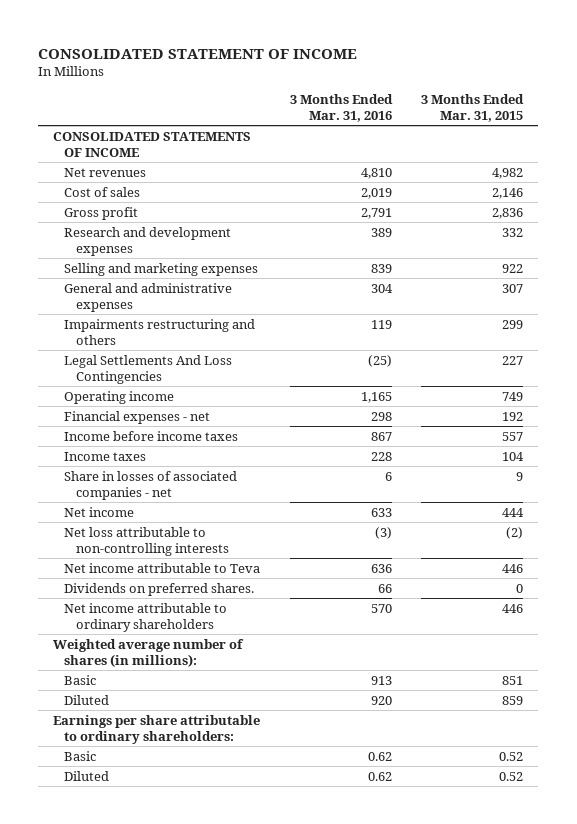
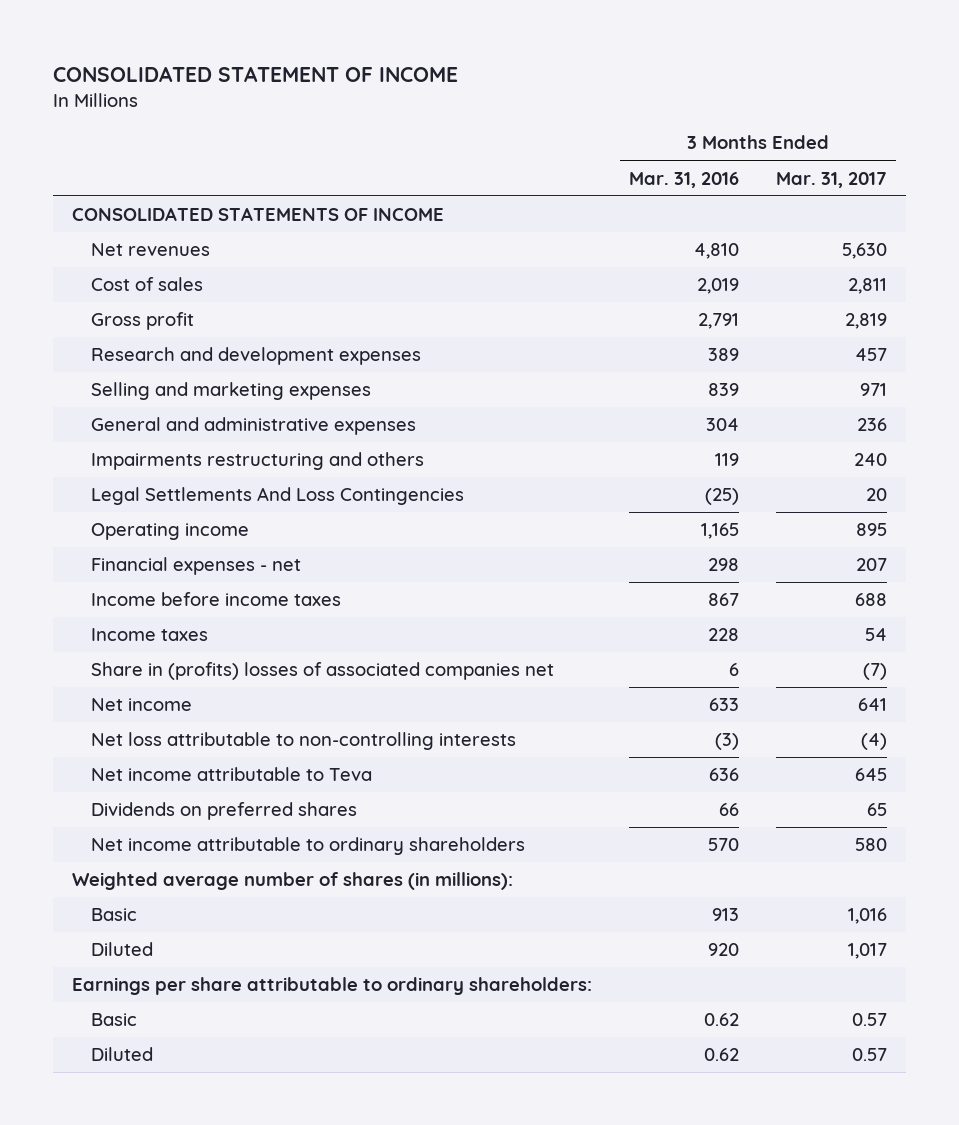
- | 3 Months Ended Mar. 31, 2016 | 3 Months Ended Mar. 31, 2015
+ | 3 Months Ended Mar. 31, 2016 | 3 Months Ended Mar. 31, 2017
- Share in losses of associated companies - net | 6 | 9
+ Share in (profits) losses of associated companies net | 6 | (7)
- Dividends on preferred shares. | 66 | 0
+ Dividends on preferred shares | 66 | 65

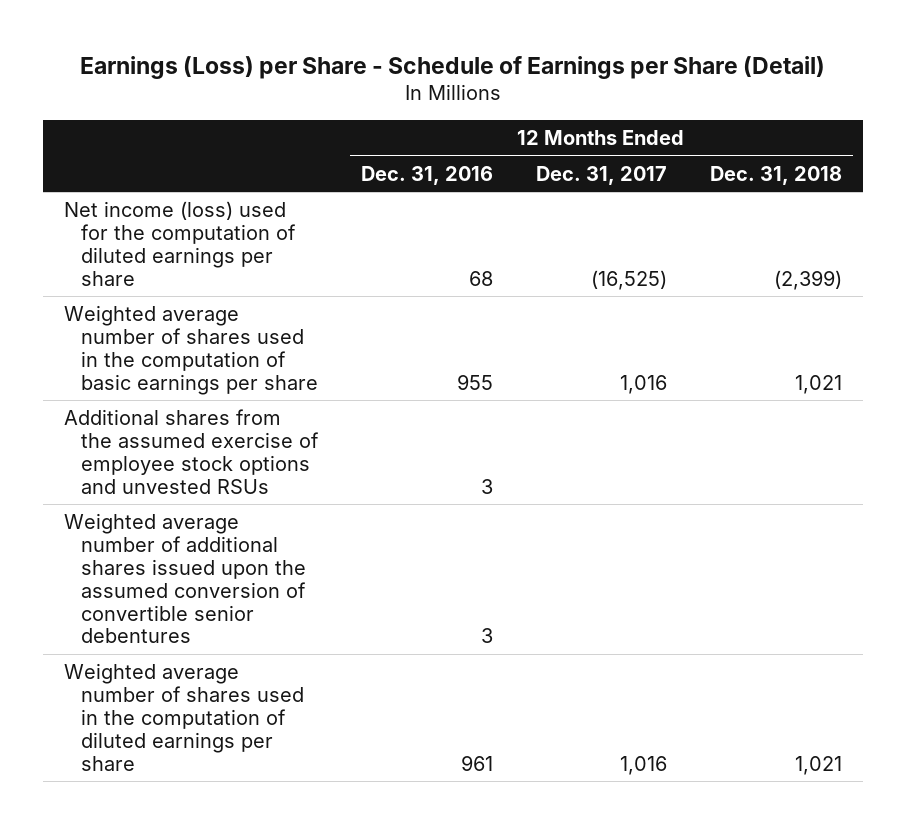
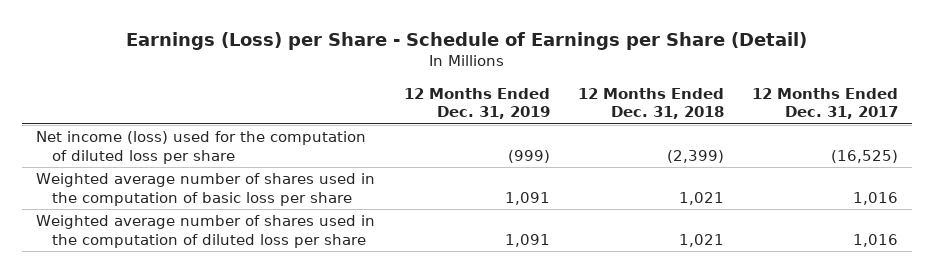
- | 12 Months Ended Dec. 31, 2016 | 12 Months Ended Dec. 31, 2017 | 12 Months Ended Dec. 31, 2018
+ | 12 Months Ended Dec. 31, 2019 | 12 Months Ended Dec. 31, 2018 | 12 Months Ended Dec. 31, 2017
- Net income (loss) used for the computation of diluted earnings per share | 68 | (16,525) | (2,399)
- Weighted average number of shares used in the computation of basic earnings per share | 955 | 1,016 | 1,021
- Additional shares from the assumed exercise of employee stock options and unvested RSUs | 3 | |
- Weighted average number of additional shares issued upon the assumed conversion of convertible senior debentures | 3 | |
- Weighted average number of shares used in the computation of diluted earnings per share | 961 | 1,016 | 1,021
+ Net income (loss) used for the computation of diluted loss per share | (999) | (2,399) | (16,525)
+ Weighted average number of shares used in the computation of basic loss per share | 1,091 | 1,021 | 1,016
+ Weighted average number of shares used in the computation of diluted loss per share | 1,091 | 1,021 | 1,016

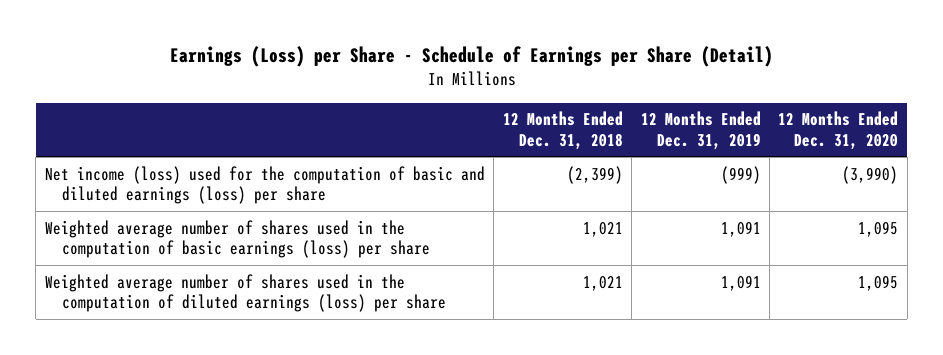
- | 12 Months Ended Dec. 31, 2019 | 12 Months Ended Dec. 31, 2018 | 12 Months Ended Dec. 31, 2017
+ | 12 Months Ended Dec. 31, 2018 | 12 Months Ended Dec. 31, 2019 | 12 Months Ended Dec. 31, 2020
- Net income (loss) used for the computation of diluted loss per share | (999) | (2,399) | (16,525)
- Weighted average number of shares used in the computation of basic loss per share | 1,091 | 1,021 | 1,016
- Weighted average number of shares used in the computation of diluted loss per share | 1,091 | 1,021 | 1,016
+ Net income (loss) used for the computation of basic and diluted earnings (loss) per share | (2,399) | (999) | (3,990)
+ Weighted average number of shares used in the computation of basic earnings (loss) per share | 1,021 | 1,091 | 1,095
+ Weighted average number of shares used in the computation of diluted earnings (loss) per share | 1,021 | 1,091 | 1,095

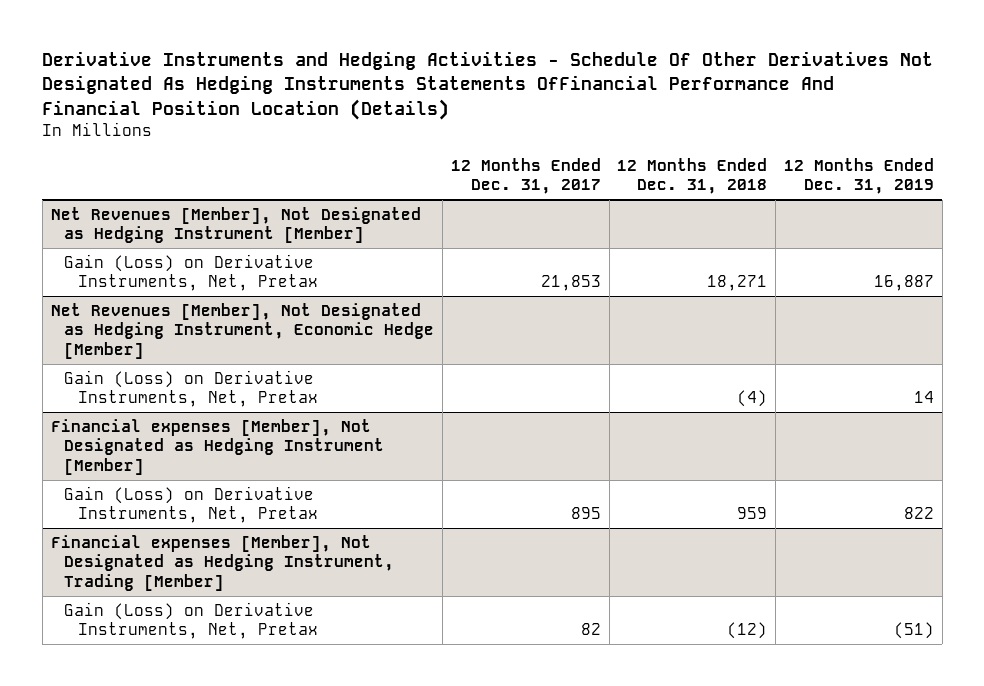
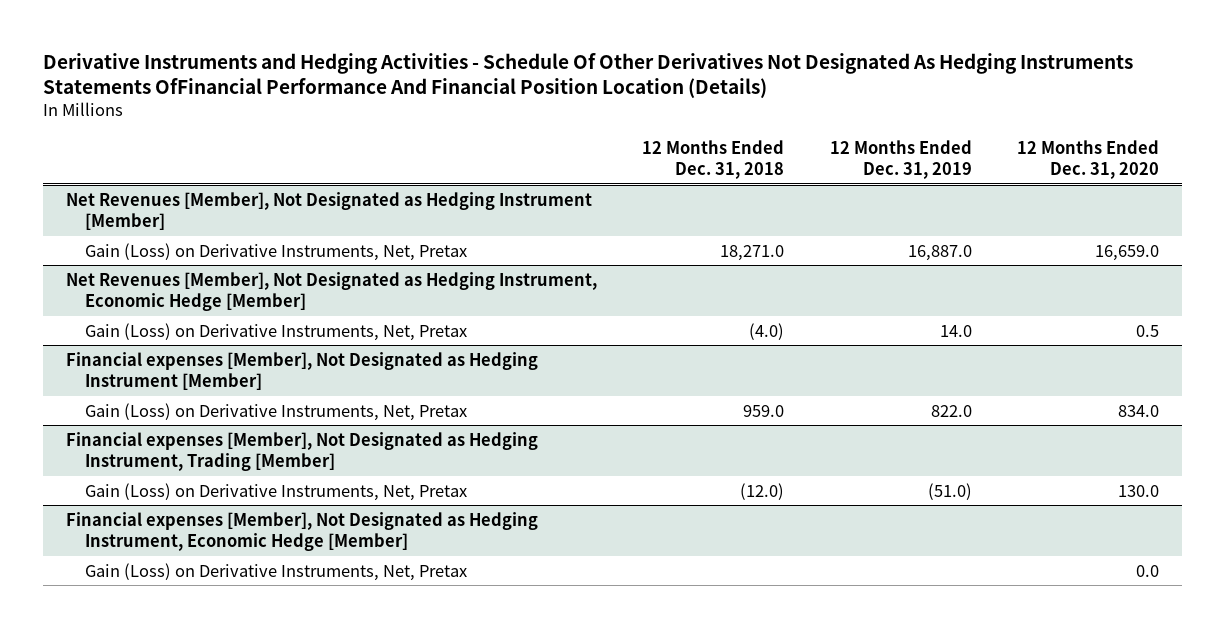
- | 12 Months Ended Dec. 31, 2017 | 12 Months Ended Dec. 31, 2018 | 12 Months Ended Dec. 31, 2019
+ | 12 Months Ended Dec. 31, 2018 | 12 Months Ended Dec. 31, 2019 | 12 Months Ended Dec. 31, 2020
@ Net Revenues [Member], Not Designated as Hedging Instrument [Member]
- Gain (Loss) on Derivative Instruments, Net, Pretax | 21,853 | 18,271 | 16,887
+ Gain (Loss) on Derivative Instruments, Net, Pretax | 18,271.0 | 16,887.0 | 16,659.0
@ Net Revenues [Member], Not Designated as Hedging Instrument, Economic Hedge [Member]
- Gain (Loss) on Derivative Instruments, Net, Pretax | | (4) | 14
+ Gain (Loss) on Derivative Instruments, Net, Pretax | (4.0) | 14.0 | 0.5
@ Financial expenses [Member], Not Designated as Hedging Instrument [Member]
- Gain (Loss) on Derivative Instruments, Net, Pretax | 895 | 959 | 822
+ Gain (Loss) on Derivative Instruments, Net, Pretax | 959.0 | 822.0 | 834.0
@ Financial expenses [Member], Not Designated as Hedging Instrument, Trading [Member]
- Gain (Loss) on Derivative Instruments, Net, Pretax | 82 | (12) | (51)
+ Gain (Loss) on Derivative Instruments, Net, Pretax | (12.0) | (51.0) | 130.0
+ Financial expenses [Member], Not Designated as Hedging Instrument, Economic Hedge [Member]
+ Gain (Loss) on Derivative Instruments, Net, Pretax | | | 0.0

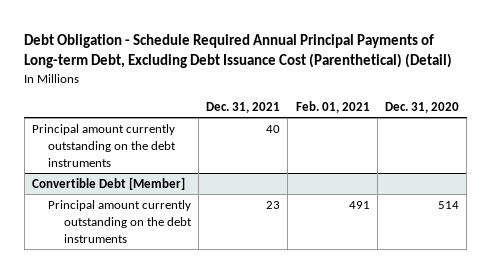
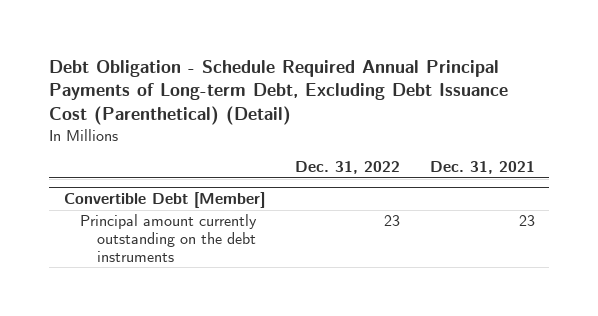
- | Dec. 31, 2021 | Feb. 01, 2021 | Dec. 31, 2020
+ | Dec. 31, 2022 | Dec. 31, 2021
- Principal amount currently outstanding on the debt instruments | 40 | |

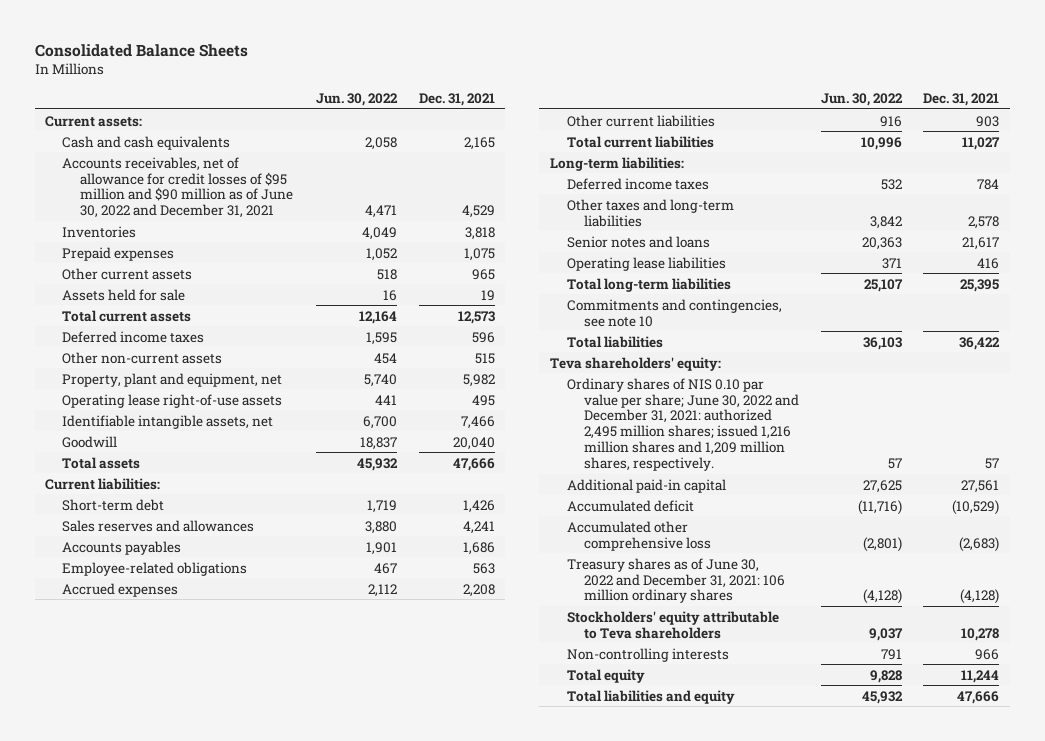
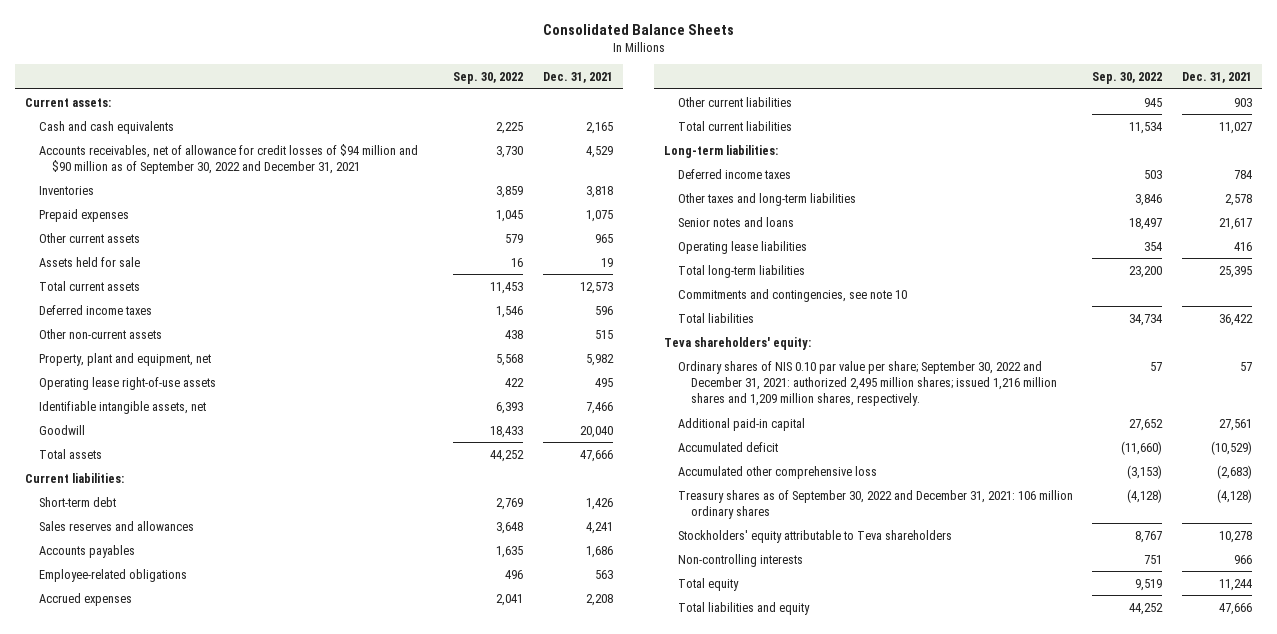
- | Jun. 30, 2022 | Dec. 31, 2021
+ | Sep. 30, 2022 | Dec. 31, 2021
- Accounts receivables, net of allowance for credit losses of $95 million and $90 million as of June 30, 2022 and December 31, 2021 | 4,471 | 4,529
+ Accounts receivables, net of allowance for credit losses of $94 million and $90 million as of September 30, 2022 and December 31, 2021 | 3,730 | 4,529
- Ordinary shares of NIS 0.10 par value per share; June 30, 2022 and December 31, 2021: authorized 2,495 million shares; issued 1,216 million shares and 1,209 million shares, respectively. | 57 | 57
+ Ordinary shares of NIS 0.10 par value per share; September 30, 2022 and December 31, 2021: authorized 2,495 million shares; issued 1,216 million shares and 1,209 million shares, respectively. | 57 | 57
- Treasury shares as of June 30, 2022 and December 31, 2021: 106 million ordinary shares | (4,128) | (4,128)
+ Treasury shares as of September 30, 2022 and December 31, 2021: 106 million ordinary shares | (4,128) | (4,128)

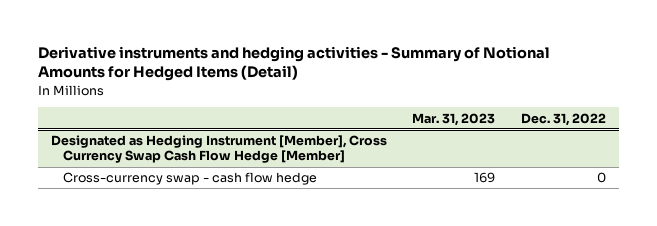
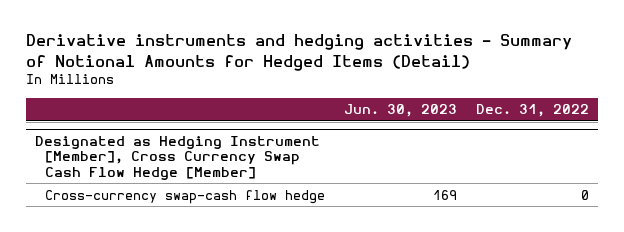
- | Mar. 31, 2023 | Dec. 31, 2022
+ | Jun. 30, 2023 | Dec. 31, 2022
@ Designated as Hedging Instrument [Member], Cross Currency Swap Cash Flow Hedge [Member]
- Cross-currency swap - cash flow hedge | 169 | 0
+ Cross-currency swap-cash flow hedge | 169 | 0

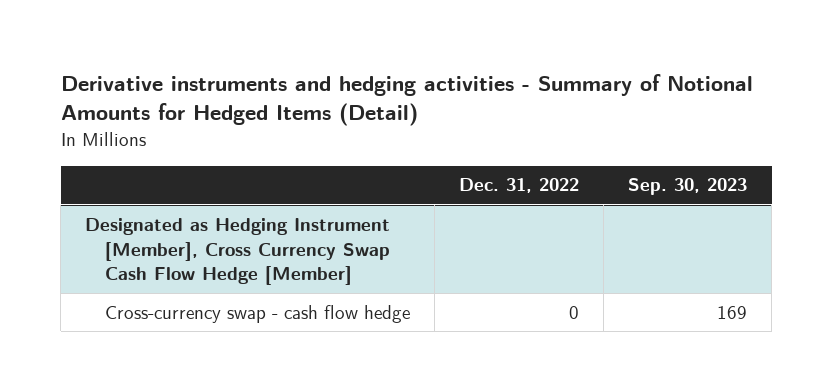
- | Jun. 30, 2023 | Dec. 31, 2022
+ | Dec. 31, 2022 | Sep. 30, 2023
@ Designated as Hedging Instrument [Member], Cross Currency Swap Cash Flow Hedge [Member]
- Cross-currency swap-cash flow hedge | 169 | 0
+ Cross-currency swap - cash flow hedge | 0 | 169

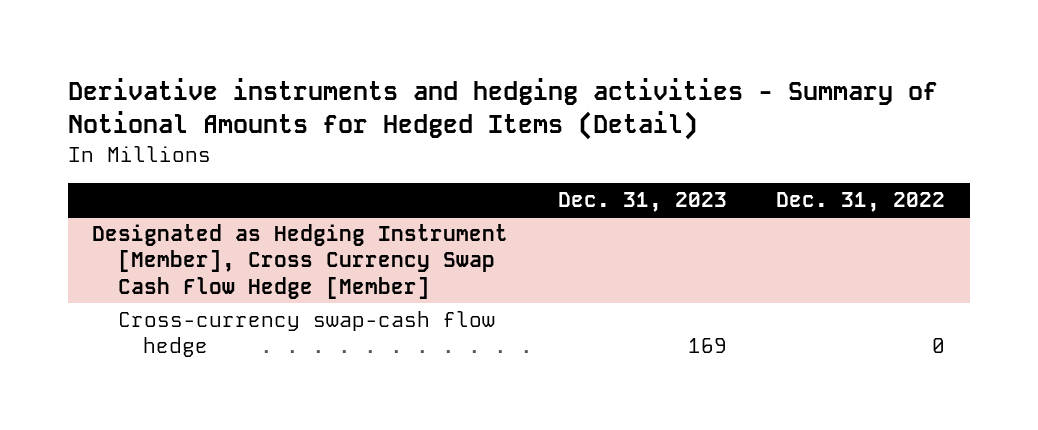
- | Dec. 31, 2022 | Sep. 30, 2023
+ | Dec. 31, 2023 | Dec. 31, 2022
@ Designated as Hedging Instrument [Member], Cross Currency Swap Cash Flow Hedge [Member]
- Cross-currency swap - cash flow hedge | 0 | 169
+ Cross-currency swap-cash flow hedge | 169 | 0

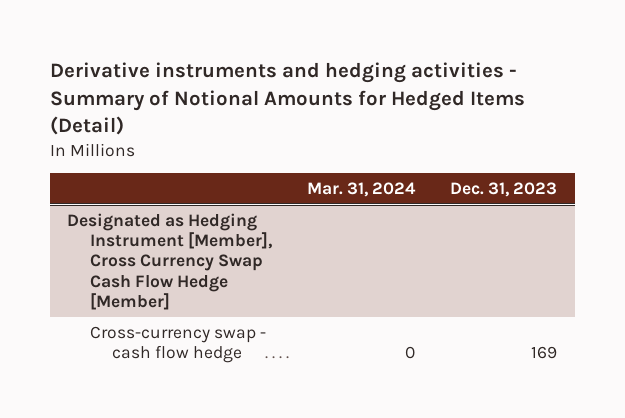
- | Dec. 31, 2023 | Dec. 31, 2022
+ | Mar. 31, 2024 | Dec. 31, 2023
@ Designated as Hedging Instrument [Member], Cross Currency Swap Cash Flow Hedge [Member]
- Cross-currency swap-cash flow hedge | 169 | 0
+ Cross-currency swap - cash flow hedge | 0 | 169

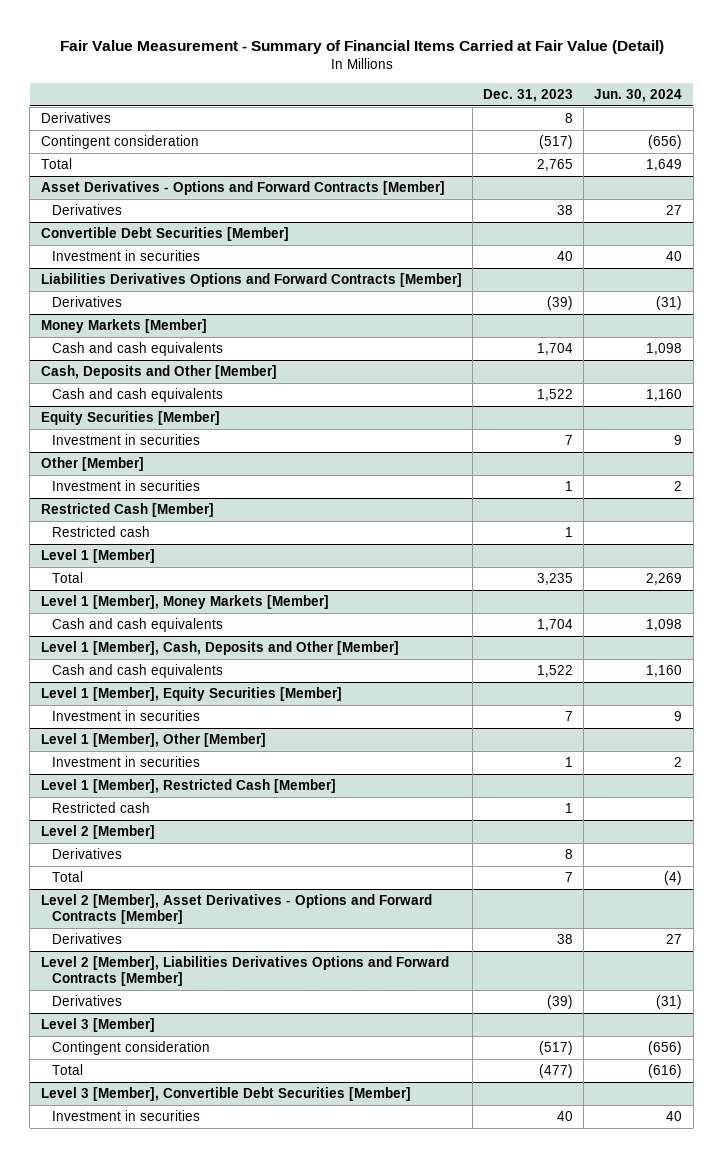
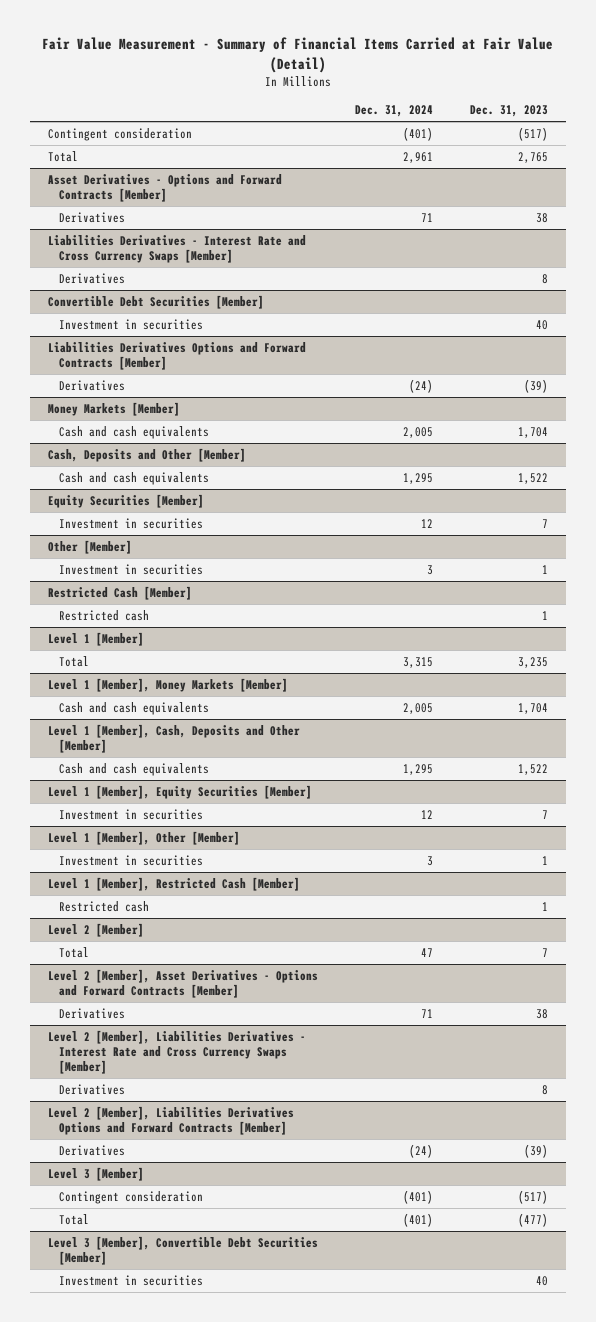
- | Dec. 31, 2023 | Jun. 30, 2024
+ | Dec. 31, 2024 | Dec. 31, 2023
- Derivatives | 8 |
+ Liabilities Derivatives - Interest Rate and Cross Currency Swaps [Member]
+ Derivatives | | 8
@ Level 2 [Member]
- Derivatives | 8 |
+ Level 2 [Member], Liabilities Derivatives - Interest Rate and Cross Currency Swaps [Member]
+ Derivatives | | 8

